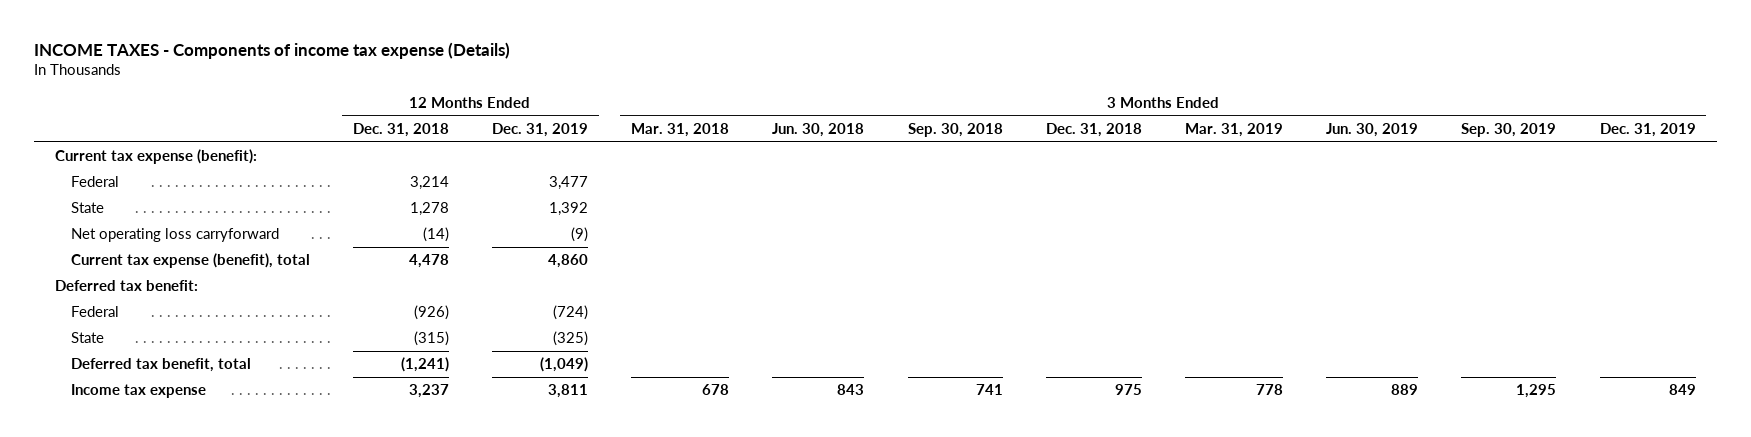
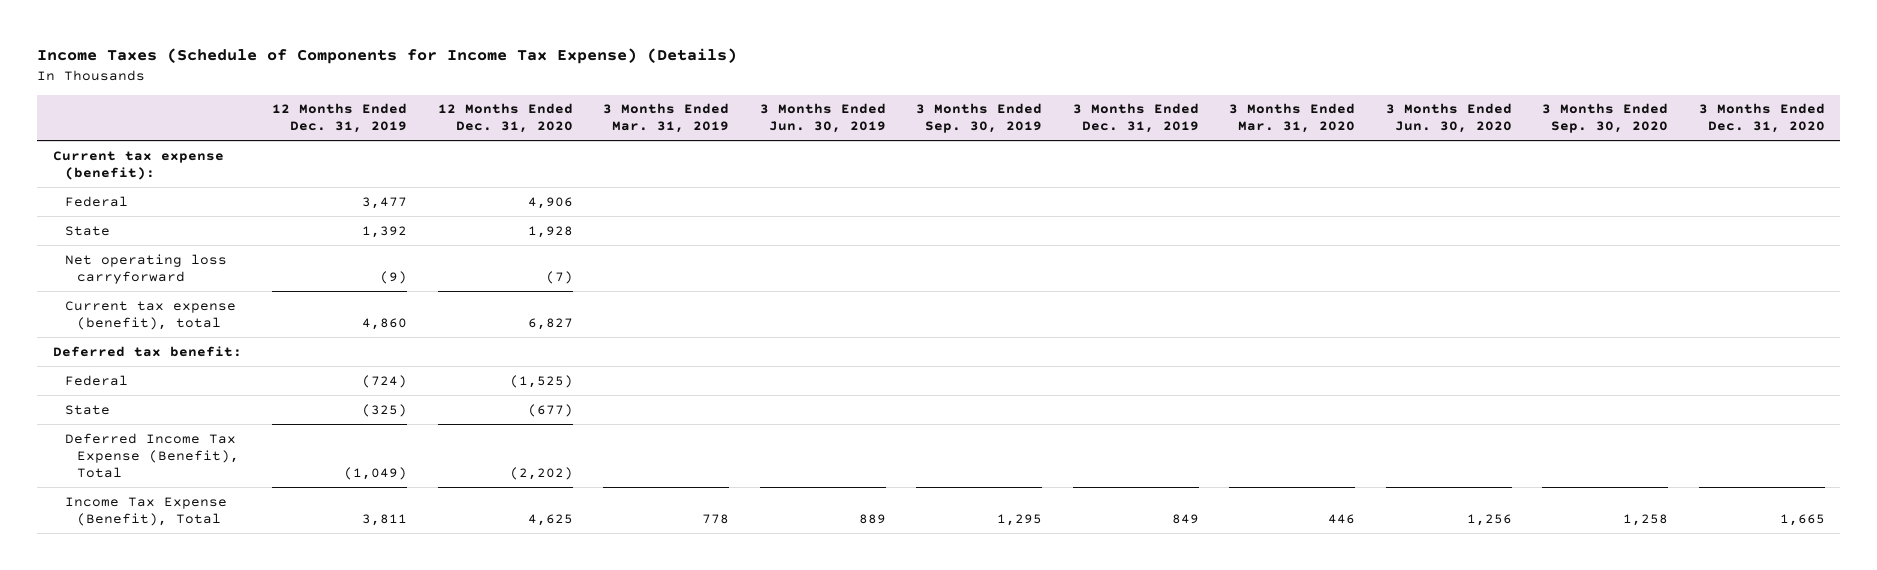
- INCOME TAXES - Components of income tax expense (Details)
+ Income Taxes (Schedule of Components for Income Tax Expense) (Details)
- | 12 Months Ended Dec. 31, 2018 | 12 Months Ended Dec. 31, 2019 | 3 Months Ended Mar. 31, 2018 | 3 Months Ended Jun. 30, 2018 | 3 Months Ended Sep. 30, 2018 | 3 Months Ended Dec. 31, 2018 | 3 Months Ended Mar. 31, 2019 | 3 Months Ended Jun. 30, 2019 | 3 Months Ended Sep. 30, 2019 | 3 Months Ended Dec. 31, 2019
+ | 12 Months Ended Dec. 31, 2019 | 12 Months Ended Dec. 31, 2020 | 3 Months Ended Mar. 31, 2019 | 3 Months Ended Jun. 30, 2019 | 3 Months Ended Sep. 30, 2019 | 3 Months Ended Dec. 31, 2019 | 3 Months Ended Mar. 31, 2020 | 3 Months Ended Jun. 30, 2020 | 3 Months Ended Sep. 30, 2020 | 3 Months Ended Dec. 31, 2020
- Deferred tax benefit, total | (1,241) | (1,049) | | | | | | | |
- Income tax expense | 3,237 | 3,811 | 678 | 843 | 741 | 975 | 778 | 889 | 1,295 | 849
+ Deferred Income Tax Expense (Benefit), Total | (1,049) | (2,202) | | | | | | | |
+ Income Tax Expense (Benefit), Total | 3,811 | 4,625 | 778 | 889 | 1,295 | 849 | 446 | 1,256 | 1,258 | 1,665

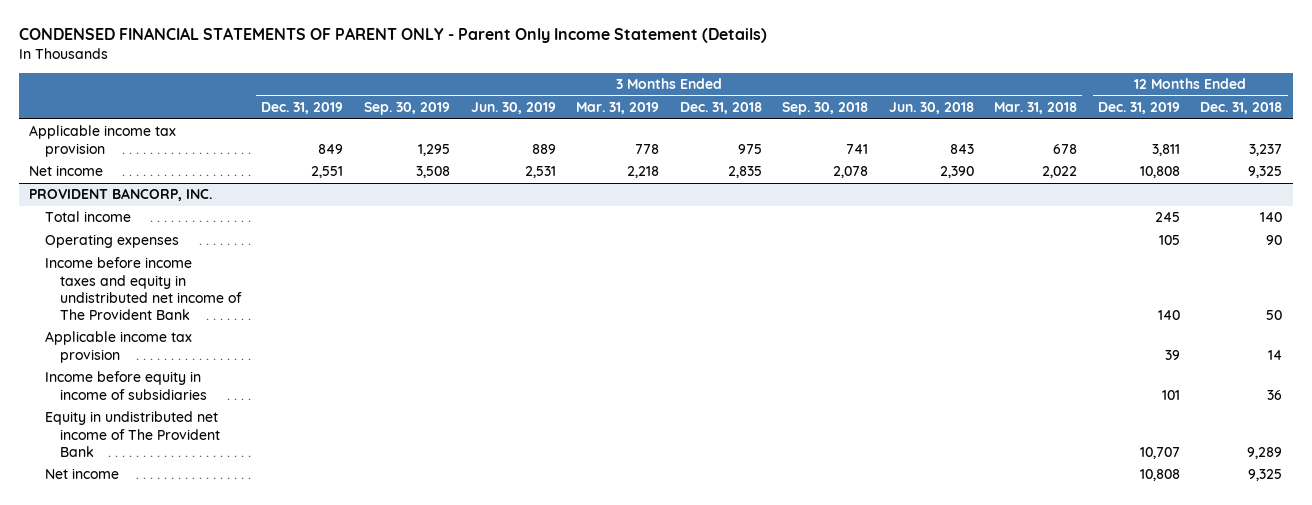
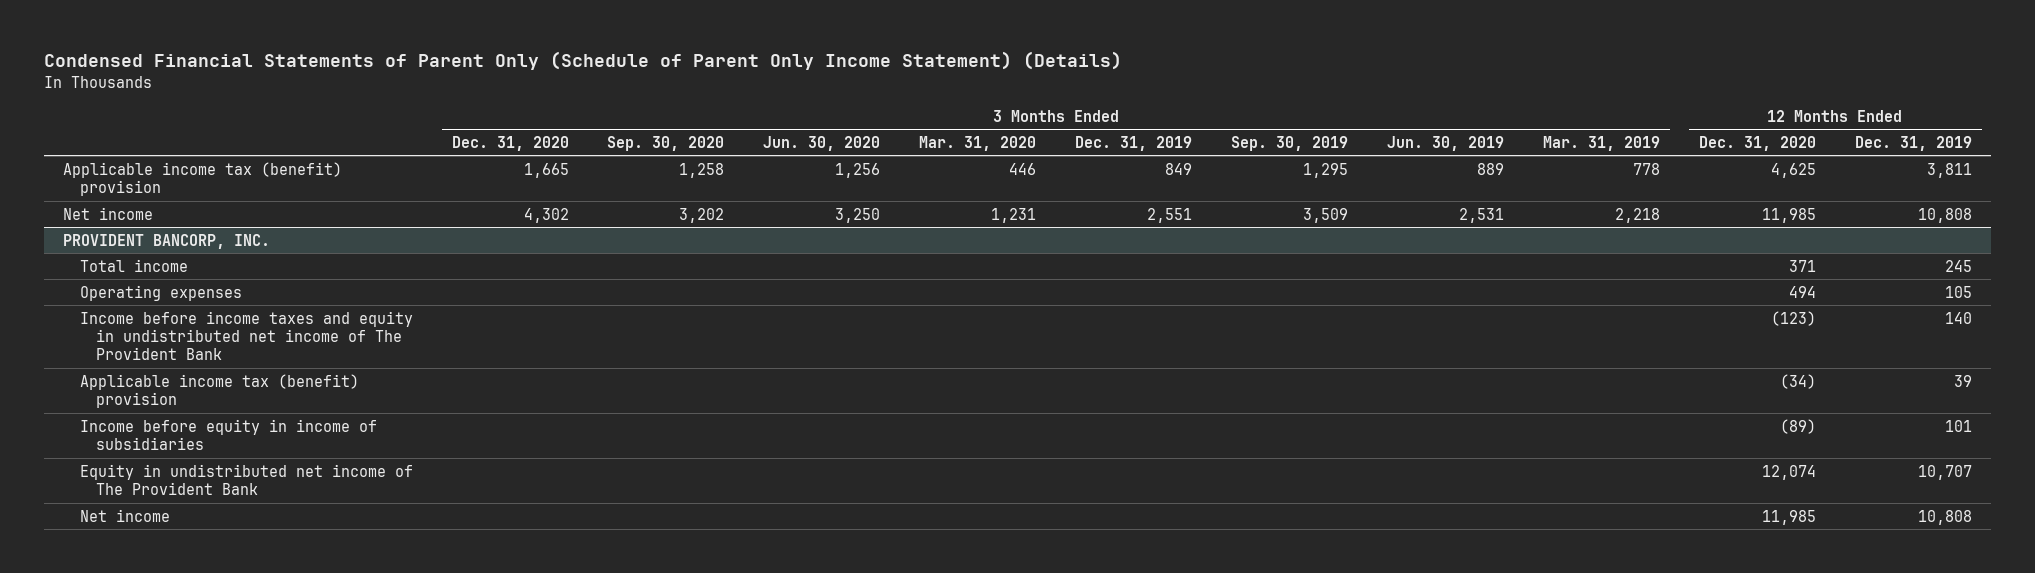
- CONDENSED FINANCIAL STATEMENTS OF PARENT ONLY - Parent Only Income Statement (Details)
+ Condensed Financial Statements of Parent Only (Schedule of Parent Only Income Statement) (Details)
- | 3 Months Ended Dec. 31, 2019 | 3 Months Ended Sep. 30, 2019 | 3 Months Ended Jun. 30, 2019 | 3 Months Ended Mar. 31, 2019 | 3 Months Ended Dec. 31, 2018 | 3 Months Ended Sep. 30, 2018 | 3 Months Ended Jun. 30, 2018 | 3 Months Ended Mar. 31, 2018 | 12 Months Ended Dec. 31, 2019 | 12 Months Ended Dec. 31, 2018
+ | 3 Months Ended Dec. 31, 2020 | 3 Months Ended Sep. 30, 2020 | 3 Months Ended Jun. 30, 2020 | 3 Months Ended Mar. 31, 2020 | 3 Months Ended Dec. 31, 2019 | 3 Months Ended Sep. 30, 2019 | 3 Months Ended Jun. 30, 2019 | 3 Months Ended Mar. 31, 2019 | 12 Months Ended Dec. 31, 2020 | 12 Months Ended Dec. 31, 2019
- Applicable income tax provision | 849 | 1,295 | 889 | 778 | 975 | 741 | 843 | 678 | 3,811 | 3,237
- Net income | 2,551 | 3,508 | 2,531 | 2,218 | 2,835 | 2,078 | 2,390 | 2,022 | 10,808 | 9,325
+ Applicable income tax (benefit) provision | 1,665 | 1,258 | 1,256 | 446 | 849 | 1,295 | 889 | 778 | 4,625 | 3,811
+ Net income | 4,302 | 3,202 | 3,250 | 1,231 | 2,551 | 3,509 | 2,531 | 2,218 | 11,985 | 10,808
@ PROVIDENT BANCORP, INC.
- Applicable income tax provision | | | | | | | | | 39 | 14
+ Applicable income tax (benefit) provision | | | | | | | | | (34) | 39

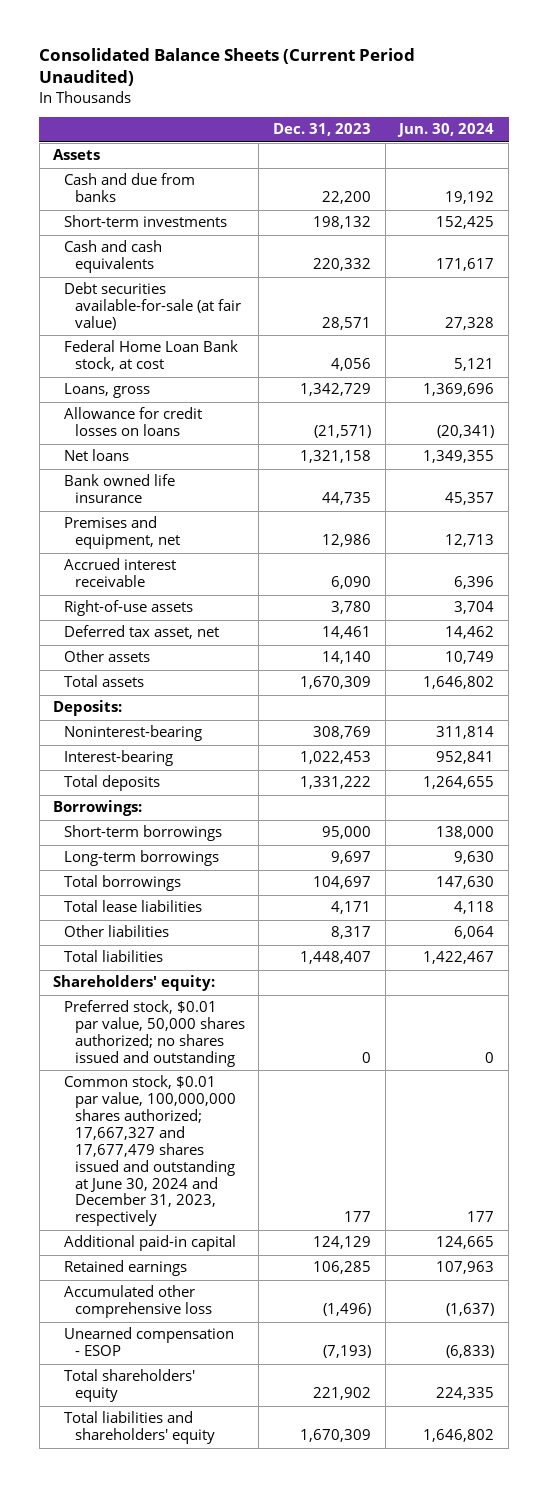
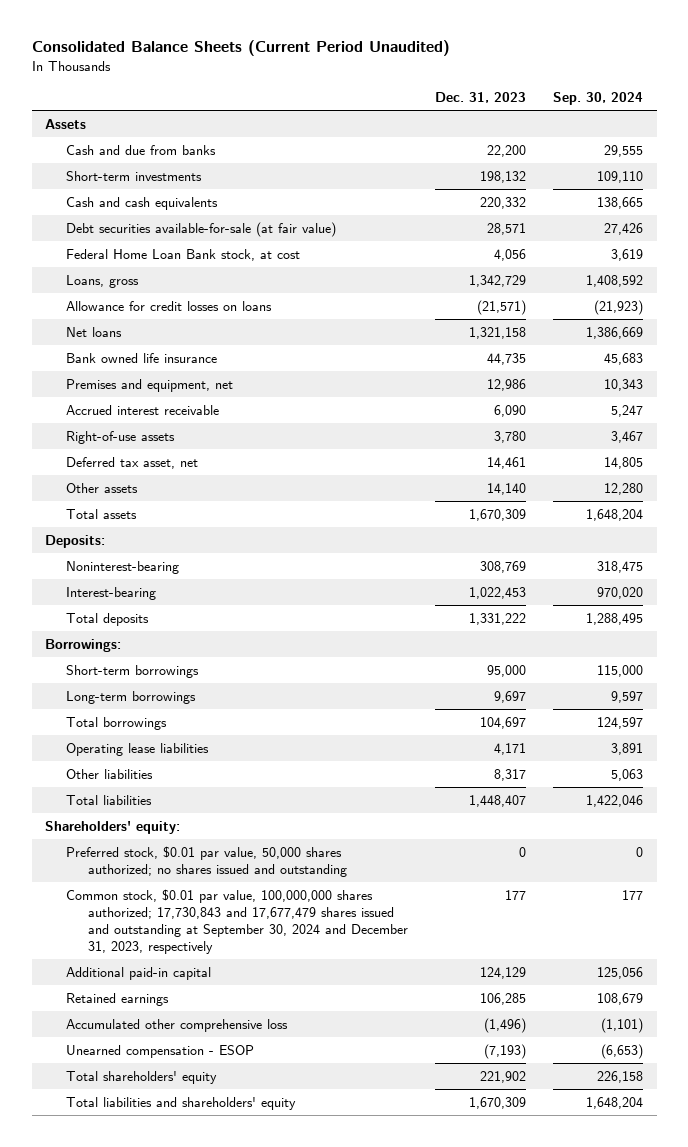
- | Dec. 31, 2023 | Jun. 30, 2024
+ | Dec. 31, 2023 | Sep. 30, 2024
- Total lease liabilities | 4,171 | 4,118
+ Operating lease liabilities | 4,171 | 3,891
- Common stock, $0.01 par value, 100,000,000 shares authorized; 17,667,327 and 17,677,479 shares issued and outstanding at June 30, 2024 and December 31, 2023, respectively | 177 | 177
+ Common stock, $0.01 par value, 100,000,000 shares authorized; 17,730,843 and 17,677,479 shares issued and outstanding at September 30, 2024 and December 31, 2023, respectively | 177 | 177

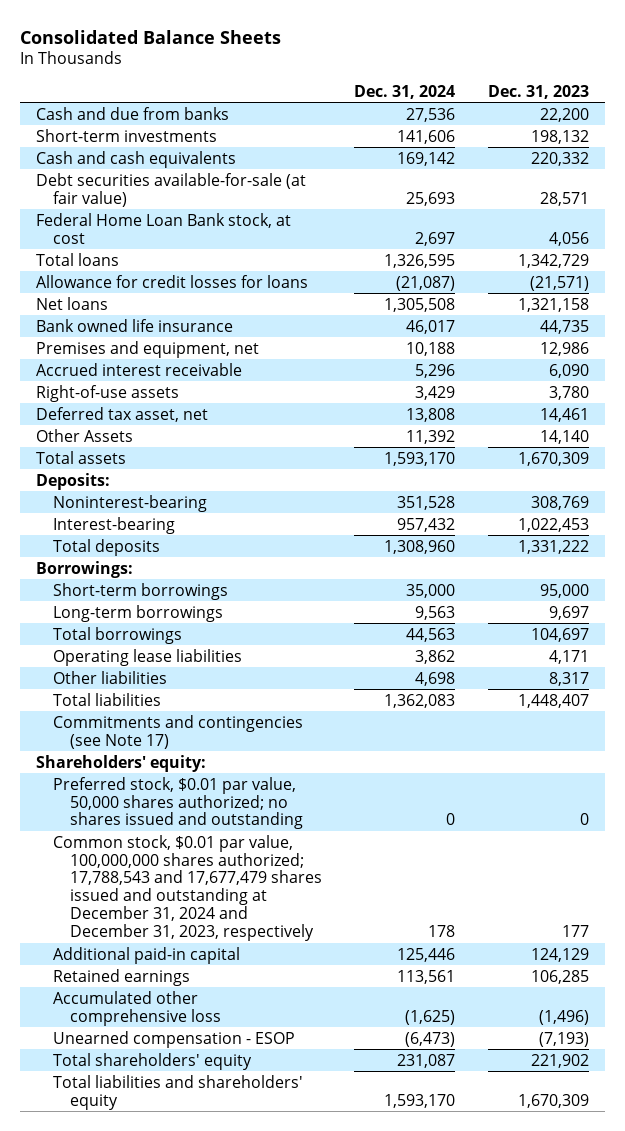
- Consolidated Balance Sheets (Current Period Unaudited)
+ Consolidated Balance Sheets
- | Dec. 31, 2023 | Sep. 30, 2024
+ | Dec. 31, 2024 | Dec. 31, 2023
- Assets
- Loans, gross | 1,342,729 | 1,408,592
- Allowance for credit losses on loans | (21,571) | (21,923)
+ Total loans | 1,326,595 | 1,342,729
+ Allowance for credit losses for loans | (21,087) | (21,571)
- Other assets | 14,140 | 12,280
+ Other Assets | 11,392 | 14,140
+ Commitments and contingencies (see Note 17)
- Common stock, $0.01 par value, 100,000,000 shares authorized; 17,730,843 and 17,677,479 shares issued and outstanding at September 30, 2024 and December 31, 2023, respectively | 177 | 177
+ Common stock, $0.01 par value, 100,000,000 shares authorized; 17,788,543 and 17,677,479 shares issued and outstanding at December 31, 2024 and December 31, 2023, respectively | 178 | 177

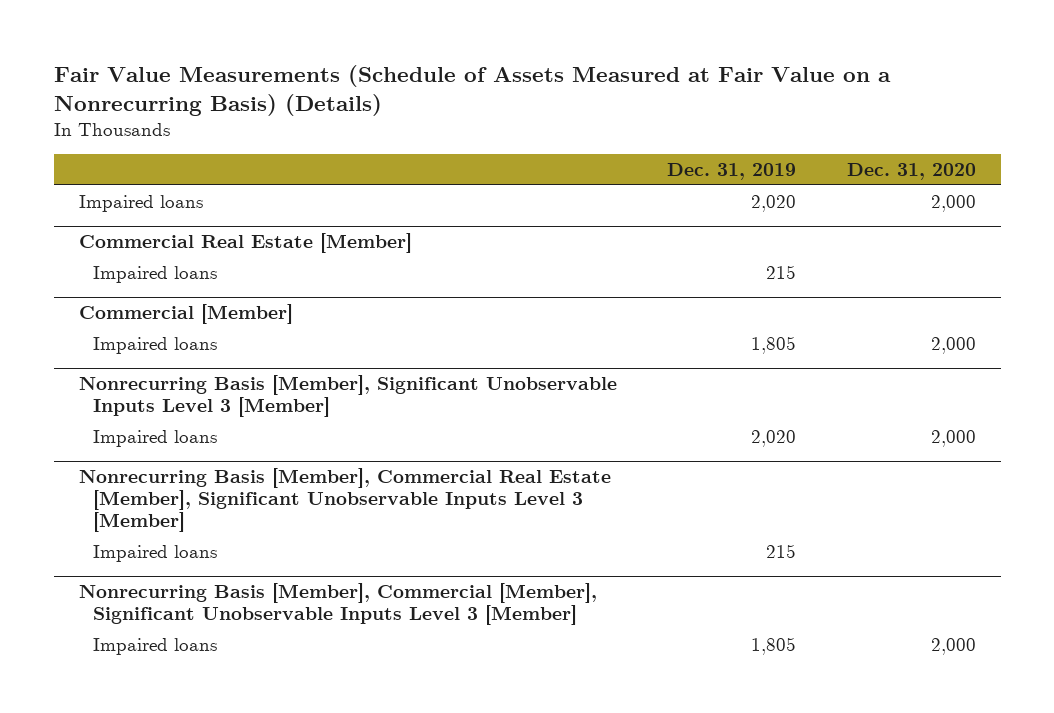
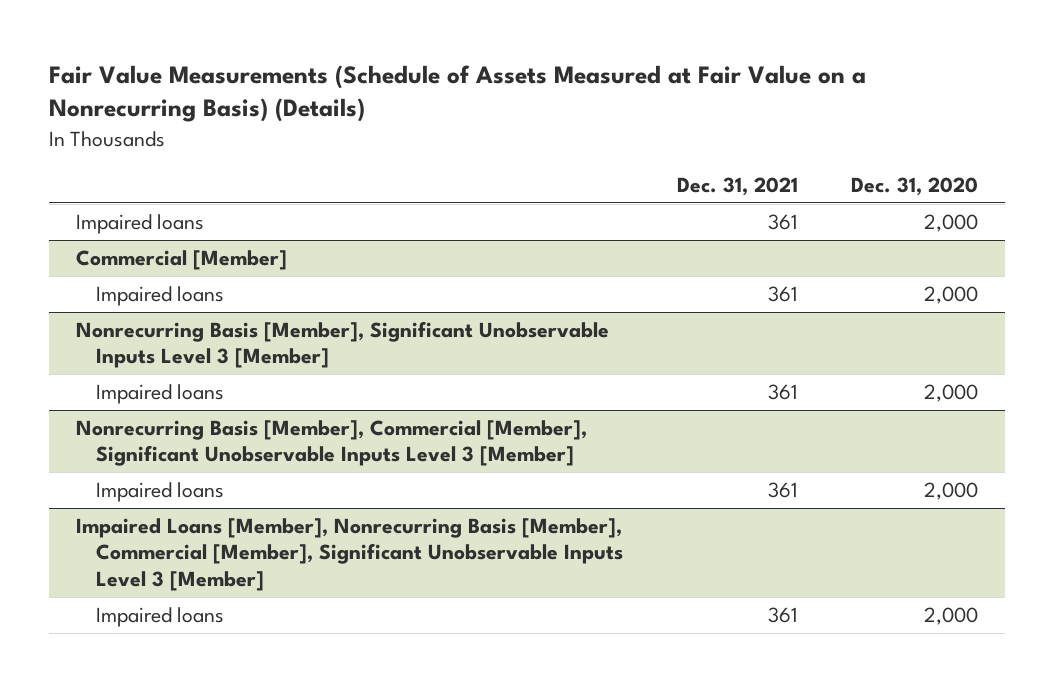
- | Dec. 31, 2019 | Dec. 31, 2020
+ | Dec. 31, 2021 | Dec. 31, 2020
- Commercial Real Estate [Member]
- Impaired loans | 215 |
- Nonrecurring Basis [Member], Commercial Real Estate [Member], Significant Unobservable Inputs Level 3 [Member]
- Impaired loans | 215 |
+ Impaired Loans [Member], Nonrecurring Basis [Member], Commercial [Member], Significant Unobservable Inputs Level 3 [Member]
+ Impaired loans | 361 | 2,000

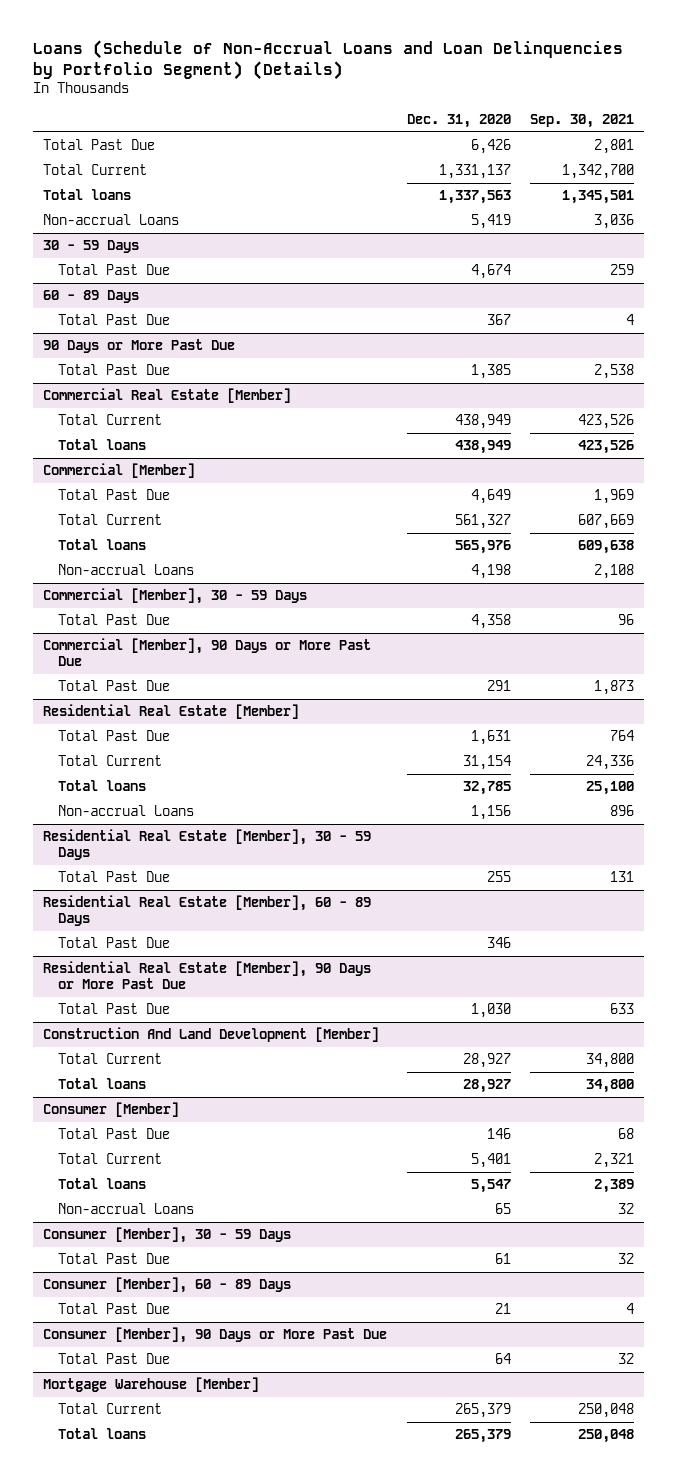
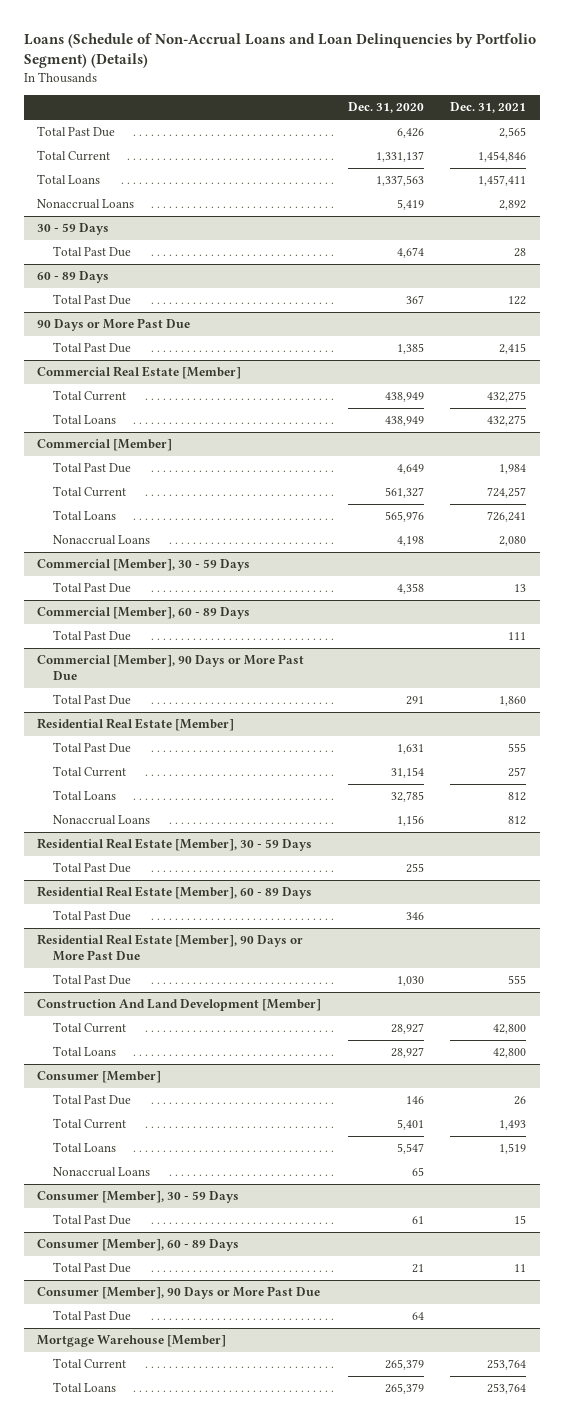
- | Dec. 31, 2020 | Sep. 30, 2021
+ | Dec. 31, 2020 | Dec. 31, 2021
- Total loans | 1,337,563 | 1,345,501
- Non-accrual Loans | 5,419 | 3,036
+ Total Loans | 1,337,563 | 1,457,411
+ Nonaccrual Loans | 5,419 | 2,892
@ Commercial Real Estate [Member]
- Total loans | 438,949 | 423,526
+ Total Loans | 438,949 | 432,275
@ Commercial [Member]
- Total loans | 565,976 | 609,638
- Non-accrual Loans | 4,198 | 2,108
+ Total Loans | 565,976 | 726,241
+ Nonaccrual Loans | 4,198 | 2,080
+ Commercial [Member], 60 - 89 Days
+ Total Past Due | | 111
@ Residential Real Estate [Member]
- Total loans | 32,785 | 25,100
- Non-accrual Loans | 1,156 | 896
+ Total Loans | 32,785 | 812
+ Nonaccrual Loans | 1,156 | 812
@ Construction And Land Development [Member]
- Total loans | 28,927 | 34,800
+ Total Loans | 28,927 | 42,800
@ Consumer [Member]
- Total loans | 5,547 | 2,389
- Non-accrual Loans | 65 | 32
+ Total Loans | 5,547 | 1,519
+ Nonaccrual Loans | 65 |
@ Mortgage Warehouse [Member]
- Total loans | 265,379 | 250,048
+ Total Loans | 265,379 | 253,764

